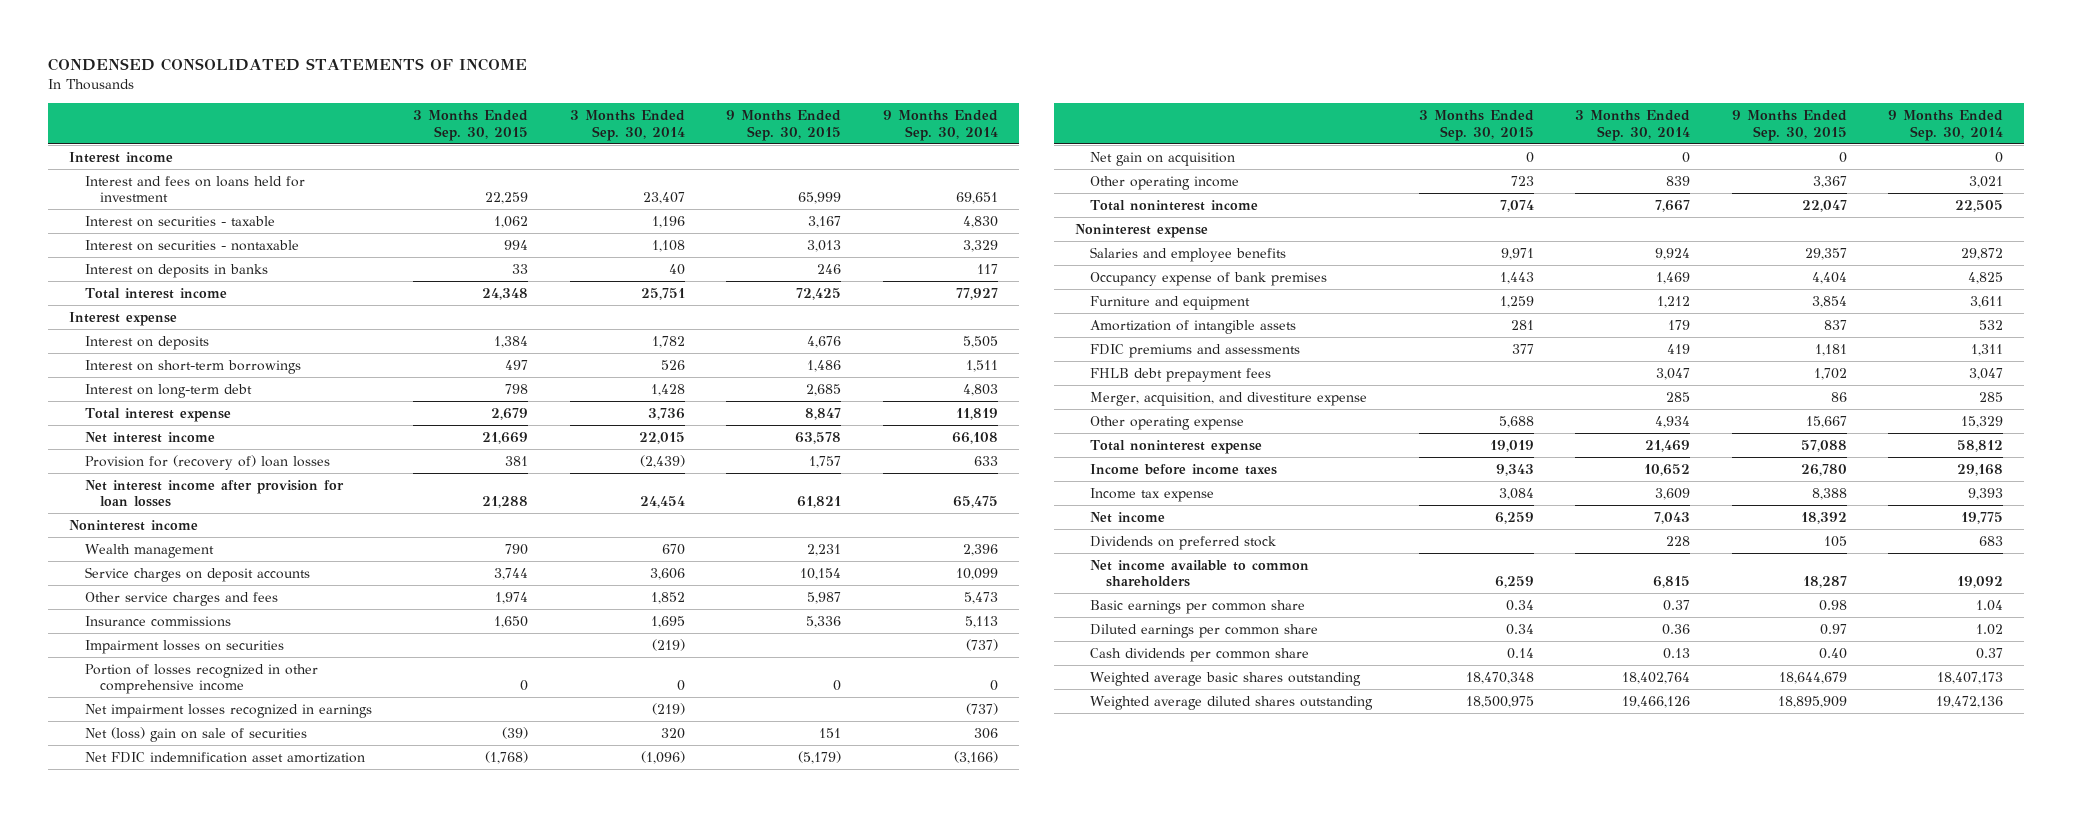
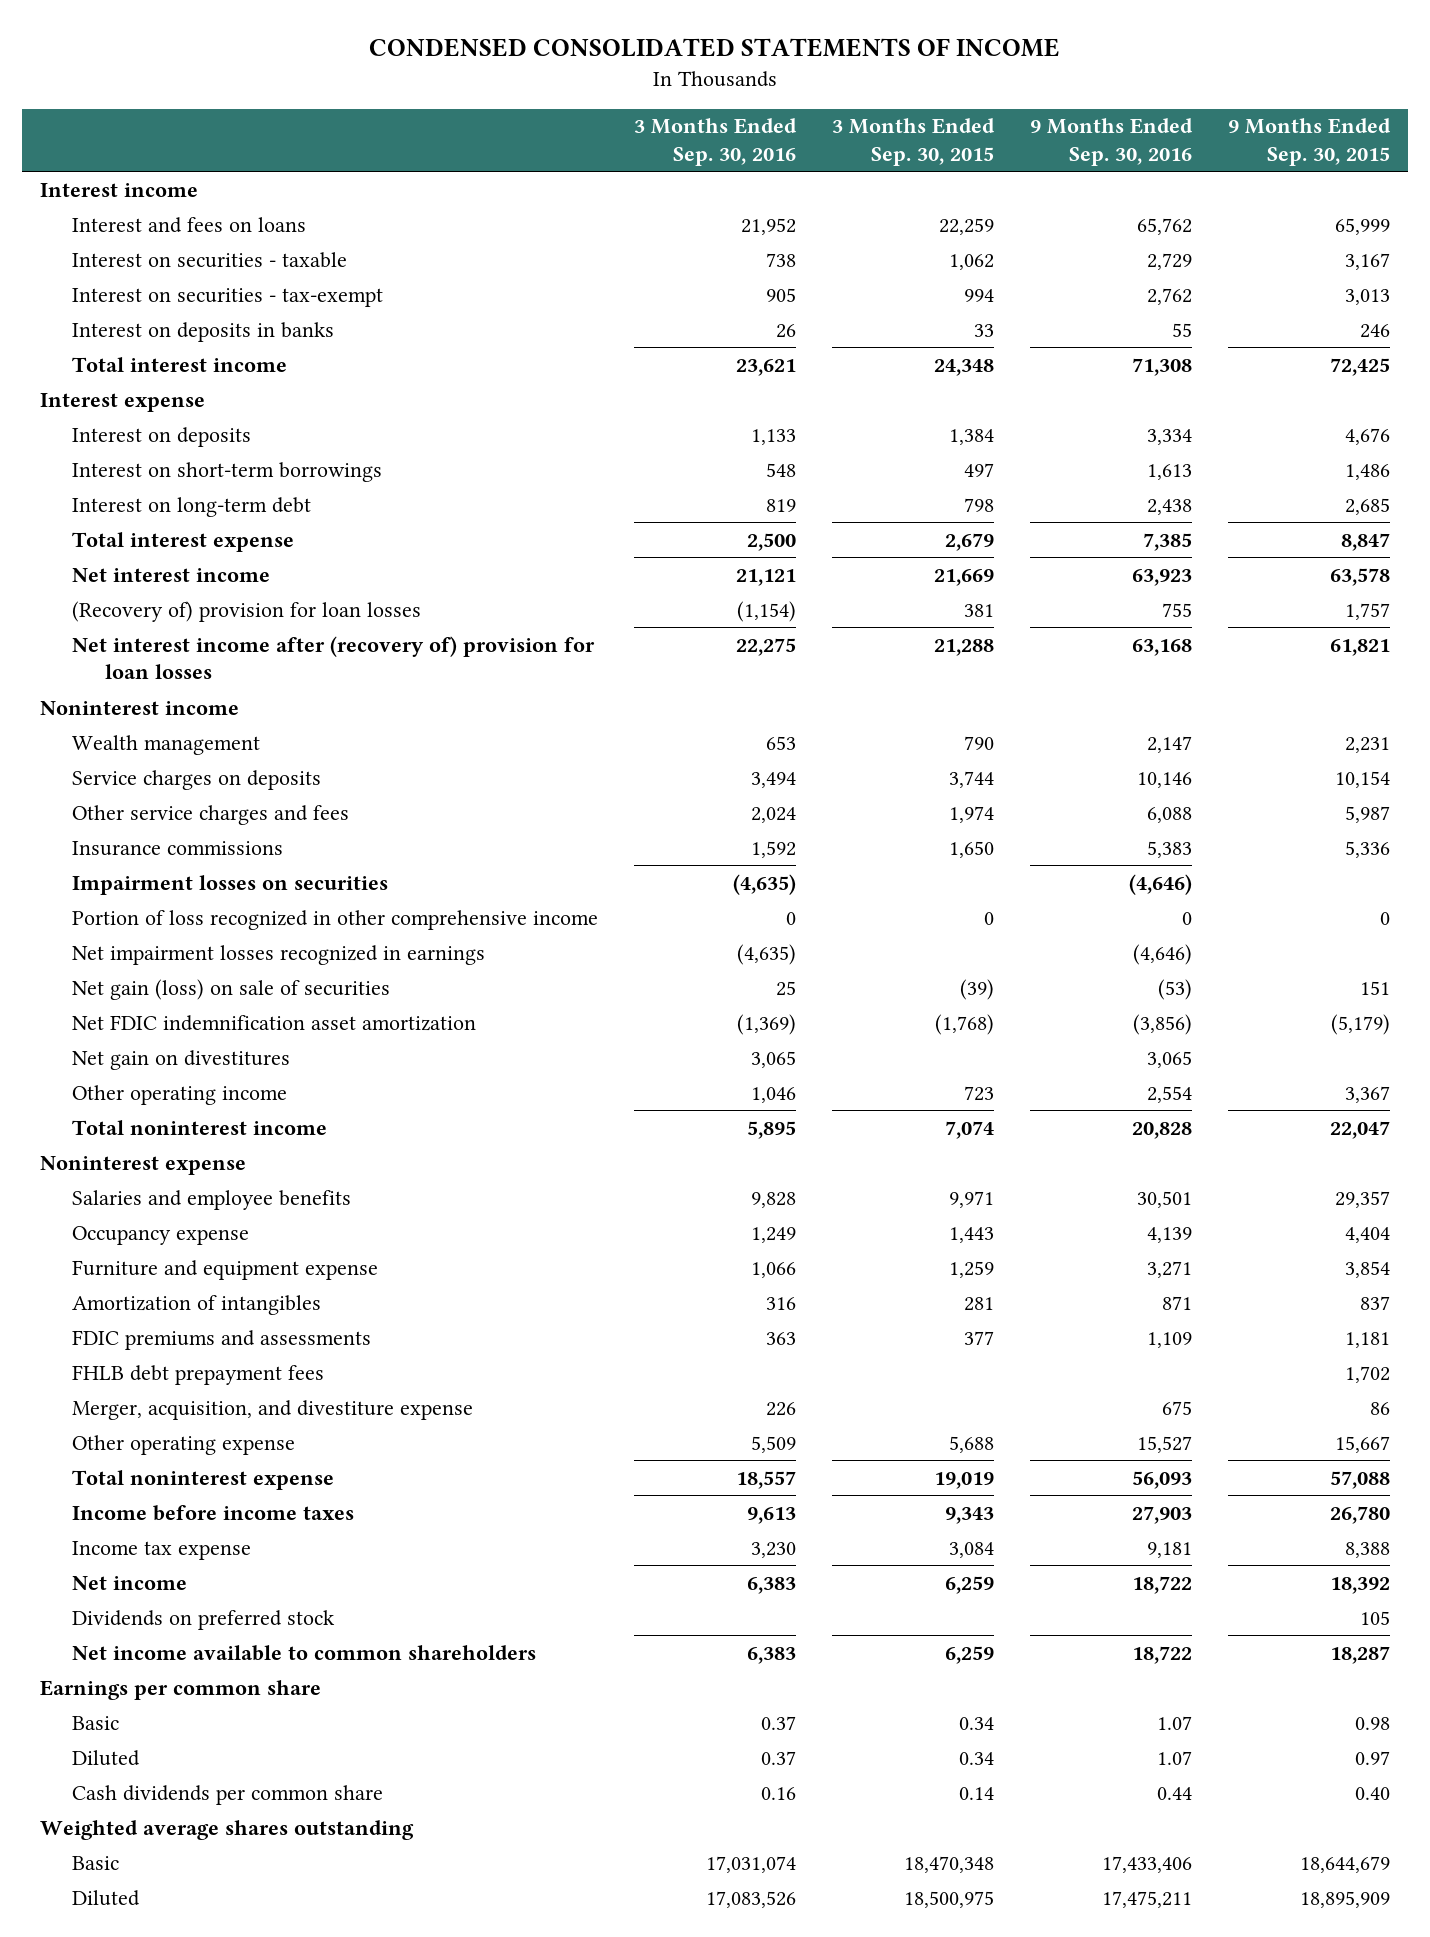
- | 3 Months Ended Sep. 30, 2015 | 3 Months Ended Sep. 30, 2014 | 9 Months Ended Sep. 30, 2015 | 9 Months Ended Sep. 30, 2014
+ | 3 Months Ended Sep. 30, 2016 | 3 Months Ended Sep. 30, 2015 | 9 Months Ended Sep. 30, 2016 | 9 Months Ended Sep. 30, 2015
- Interest and fees on loans held for investment | 22,259 | 23,407 | 65,999 | 69,651
+ Interest and fees on loans | 21,952 | 22,259 | 65,762 | 65,999
- Interest on securities - nontaxable | 994 | 1,108 | 3,013 | 3,329
+ Interest on securities - tax-exempt | 905 | 994 | 2,762 | 3,013
- Provision for (recovery of) loan losses | 381 | (2,439) | 1,757 | 633
- Net interest income after provision for loan losses | 21,288 | 24,454 | 61,821 | 65,475
+ (Recovery of) provision for loan losses | (1,154) | 381 | 755 | 1,757
+ Net interest income after (recovery of) provision for loan losses | 22,275 | 21,288 | 63,168 | 61,821
- Service charges on deposit accounts | 3,744 | 3,606 | 10,154 | 10,099
+ Service charges on deposits | 3,494 | 3,744 | 10,146 | 10,154
- Portion of losses recognized in other comprehensive income | 0 | 0 | 0 | 0
+ Portion of loss recognized in other comprehensive income | 0 | 0 | 0 | 0
- Net (loss) gain on sale of securities | (39) | 320 | 151 | 306
+ Net gain (loss) on sale of securities | 25 | (39) | (53) | 151
- Net gain on acquisition | 0 | 0 | 0 | 0
+ Net gain on divestitures | 3,065 | | 3,065 |
- Occupancy expense of bank premises | 1,443 | 1,469 | 4,404 | 4,825
- Furniture and equipment | 1,259 | 1,212 | 3,854 | 3,611
- Amortization of intangible assets | 281 | 179 | 837 | 532
+ Occupancy expense | 1,249 | 1,443 | 4,139 | 4,404
+ Furniture and equipment expense | 1,066 | 1,259 | 3,271 | 3,854
+ Amortization of intangibles | 316 | 281 | 871 | 837
- Basic earnings per common share | 0.34 | 0.37 | 0.98 | 1.04
- Diluted earnings per common share | 0.34 | 0.36 | 0.97 | 1.02
+ Earnings per common share
+ Basic | 0.37 | 0.34 | 1.07 | 0.98
+ Diluted | 0.37 | 0.34 | 1.07 | 0.97
- Weighted average basic shares outstanding | 18,470,348 | 18,402,764 | 18,644,679 | 18,407,173
- Weighted average diluted shares outstanding | 18,500,975 | 19,466,126 | 18,895,909 | 19,472,136
+ Weighted average shares outstanding
+ Basic | 17,031,074 | 18,470,348 | 17,433,406 | 18,644,679
+ Diluted | 17,083,526 | 18,500,975 | 17,475,211 | 18,895,909

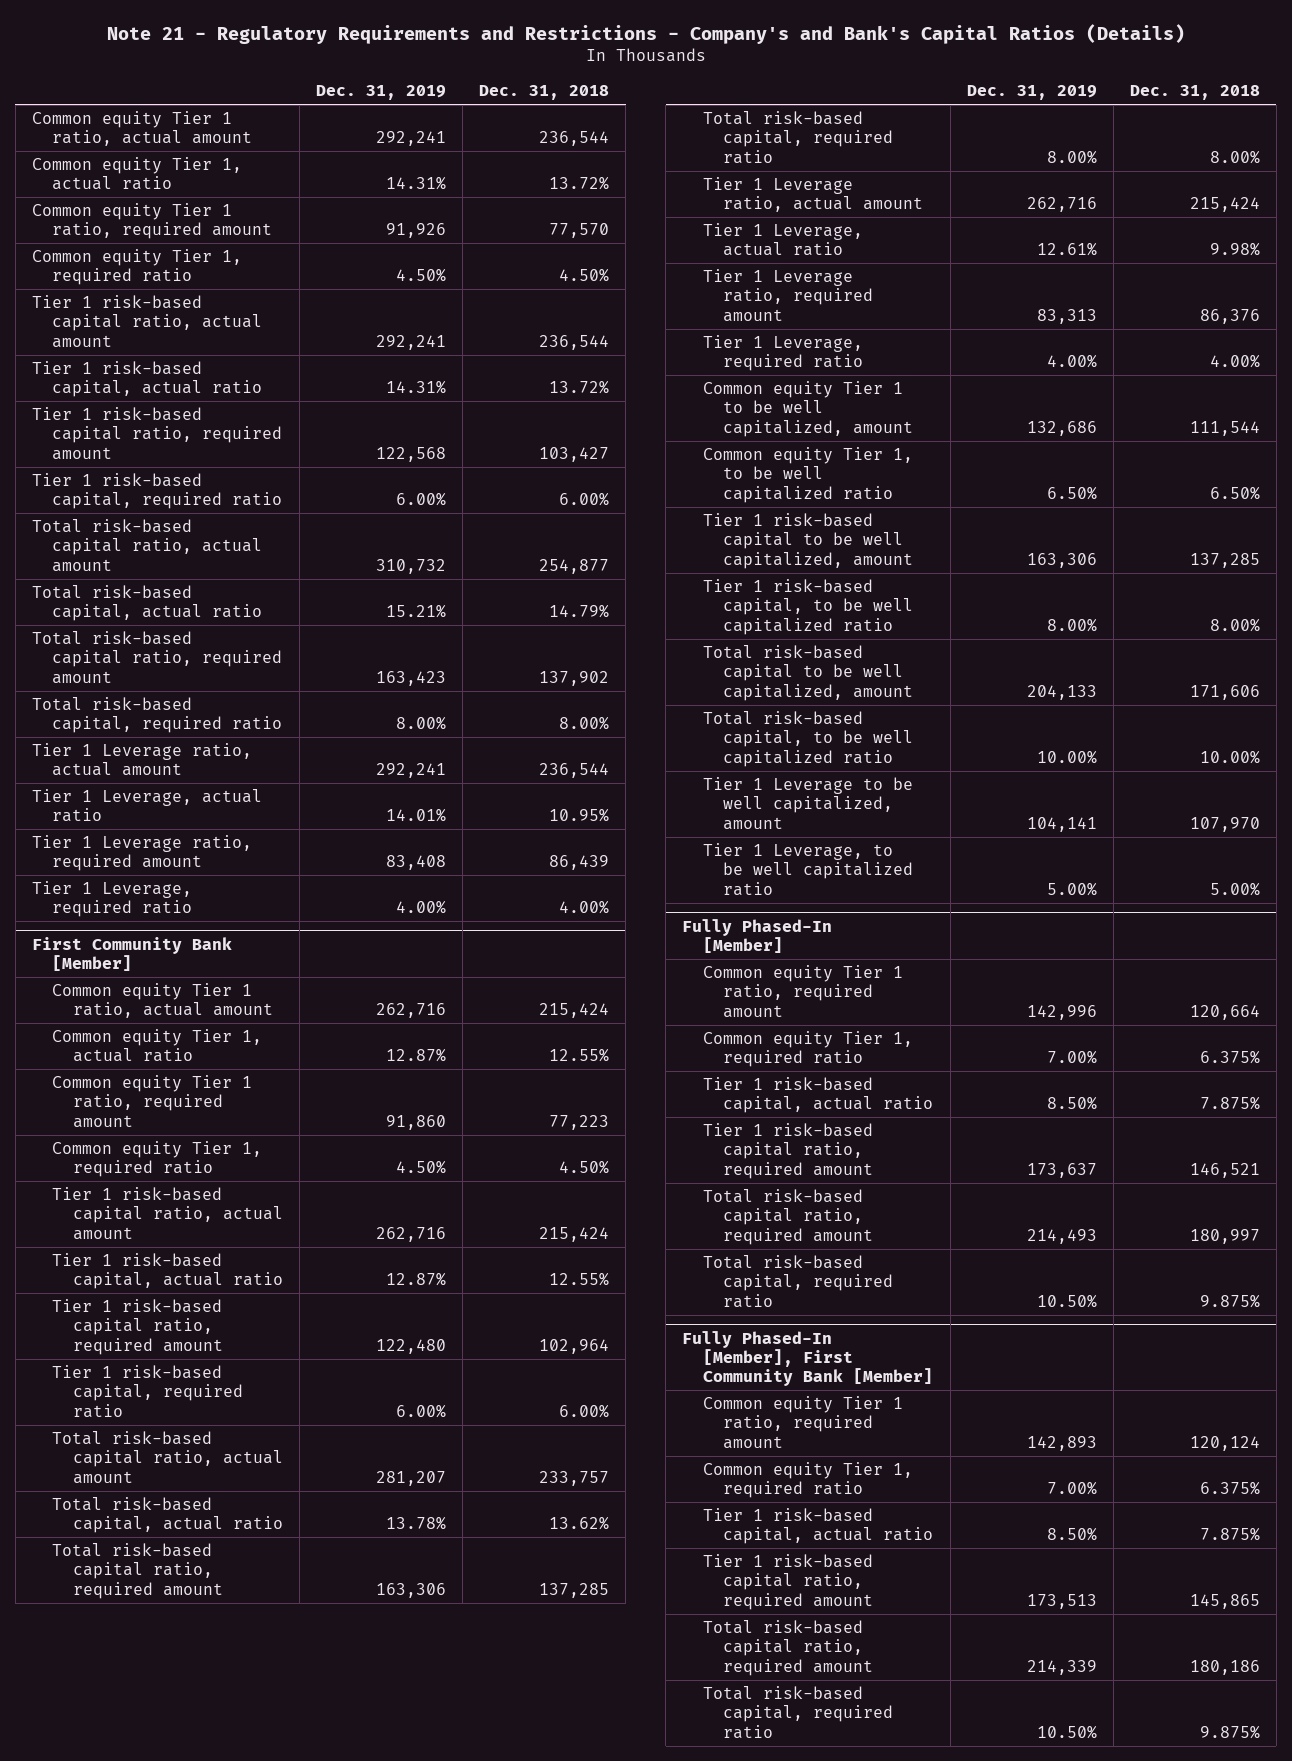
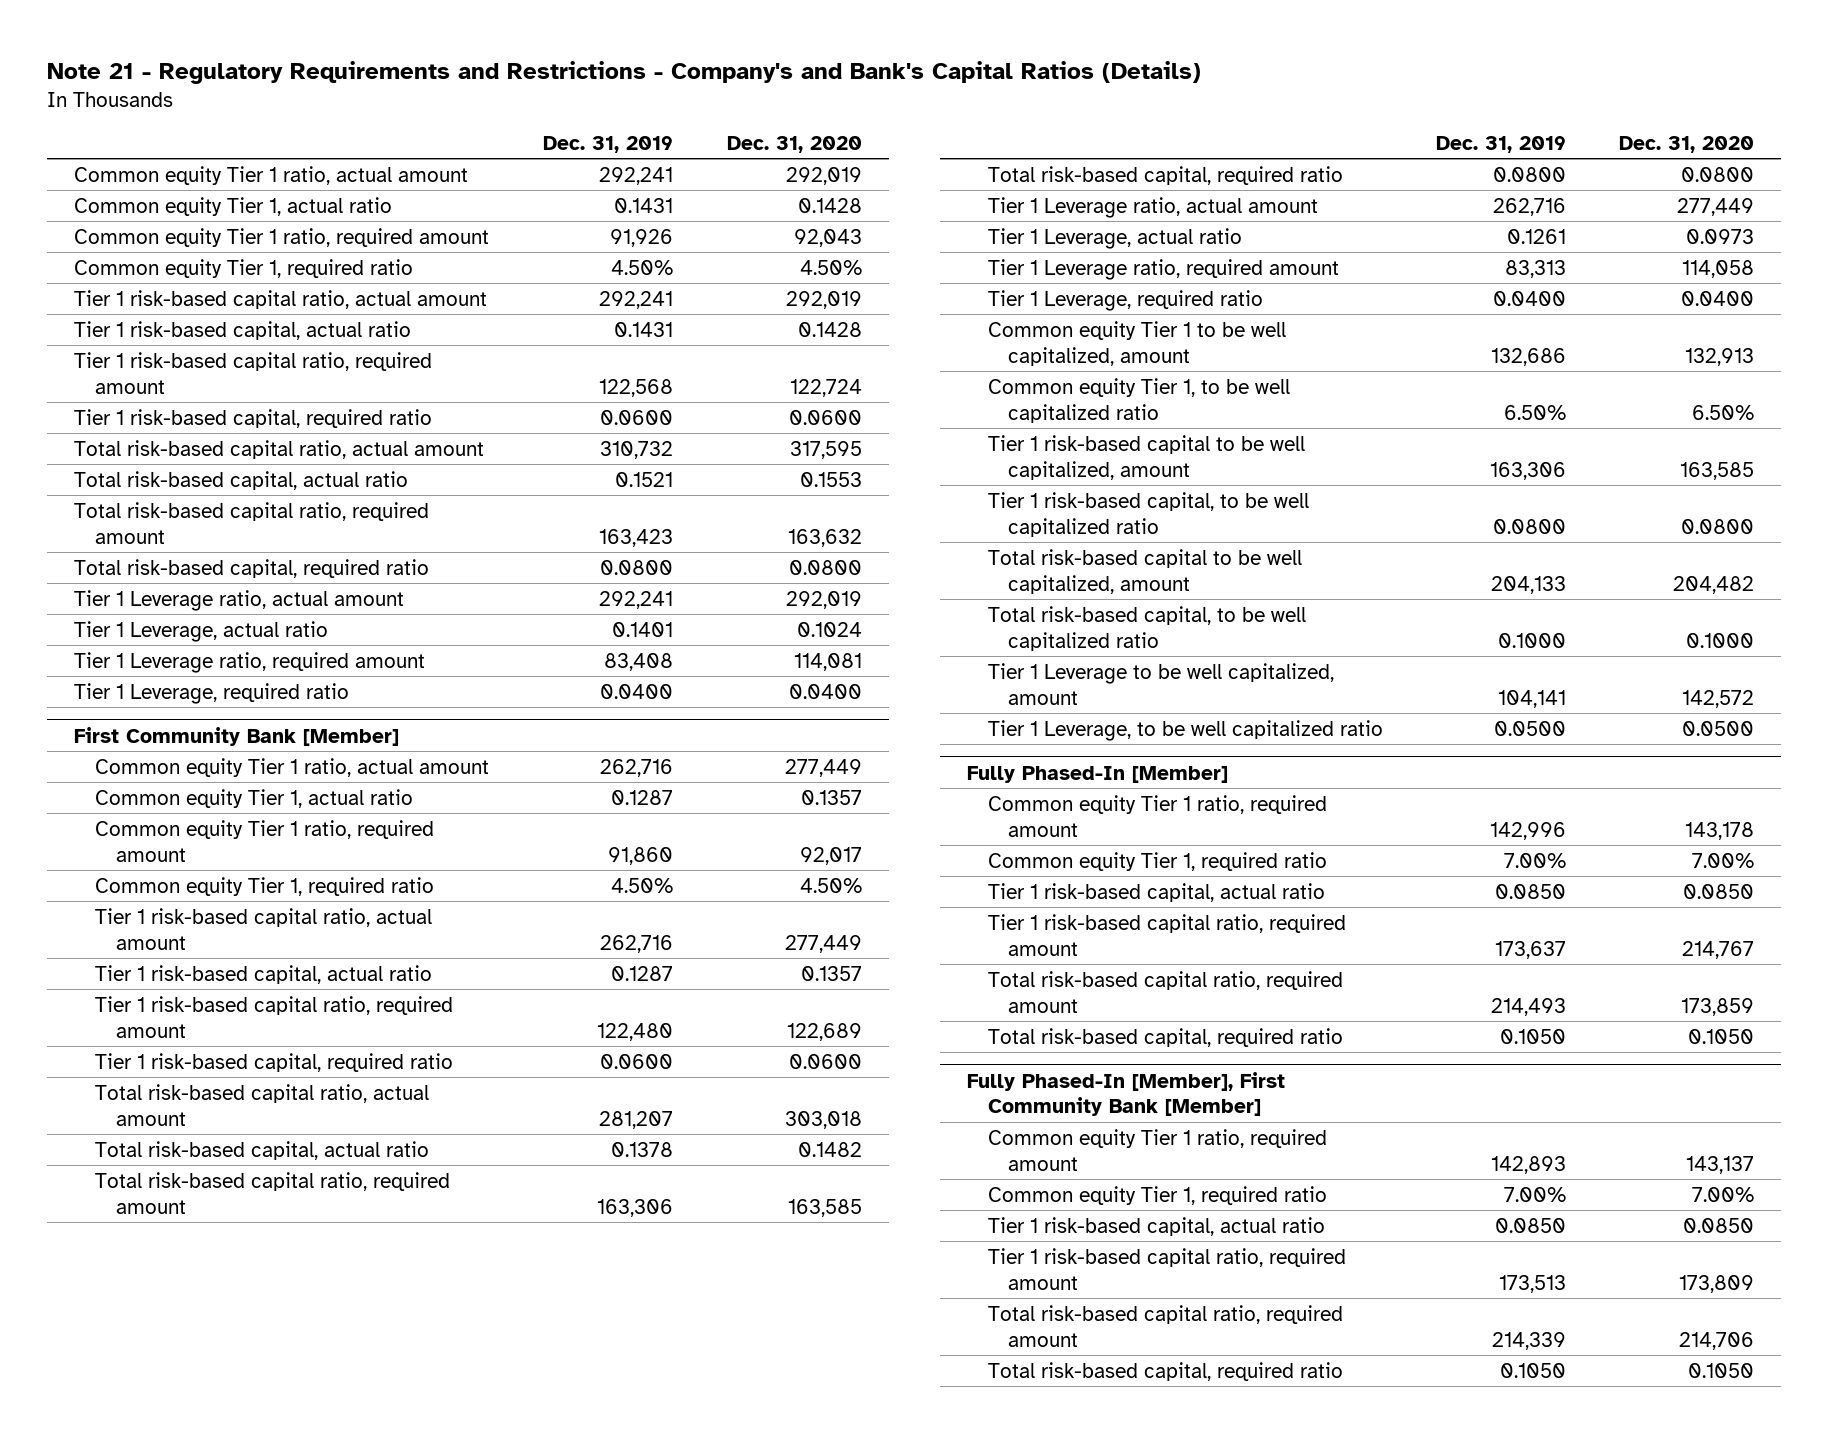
- | Dec. 31, 2019 | Dec. 31, 2018
+ | Dec. 31, 2019 | Dec. 31, 2020
- Common equity Tier 1, actual ratio | 14.31% | 13.72%
+ Common equity Tier 1, actual ratio | 0.1431 | 0.1428
- Tier 1 risk-based capital, actual ratio | 14.31% | 13.72%
+ Tier 1 risk-based capital, actual ratio | 0.1431 | 0.1428
- Tier 1 risk-based capital, required ratio | 6.00% | 6.00%
+ Tier 1 risk-based capital, required ratio | 0.0600 | 0.0600
- Total risk-based capital, actual ratio | 15.21% | 14.79%
+ Total risk-based capital, actual ratio | 0.1521 | 0.1553
- Total risk-based capital, required ratio | 8.00% | 8.00%
+ Total risk-based capital, required ratio | 0.0800 | 0.0800
- Tier 1 Leverage, actual ratio | 14.01% | 10.95%
+ Tier 1 Leverage, actual ratio | 0.1401 | 0.1024
- Tier 1 Leverage, required ratio | 4.00% | 4.00%
+ Tier 1 Leverage, required ratio | 0.0400 | 0.0400
@ First Community Bank [Member]
- Common equity Tier 1, actual ratio | 12.87% | 12.55%
+ Common equity Tier 1, actual ratio | 0.1287 | 0.1357
- Tier 1 risk-based capital, actual ratio | 12.87% | 12.55%
+ Tier 1 risk-based capital, actual ratio | 0.1287 | 0.1357
- Tier 1 risk-based capital, required ratio | 6.00% | 6.00%
+ Tier 1 risk-based capital, required ratio | 0.0600 | 0.0600
- Total risk-based capital, actual ratio | 13.78% | 13.62%
+ Total risk-based capital, actual ratio | 0.1378 | 0.1482
- Total risk-based capital, required ratio | 8.00% | 8.00%
+ Total risk-based capital, required ratio | 0.0800 | 0.0800
- Tier 1 Leverage, actual ratio | 12.61% | 9.98%
+ Tier 1 Leverage, actual ratio | 0.1261 | 0.0973
- Tier 1 Leverage, required ratio | 4.00% | 4.00%
+ Tier 1 Leverage, required ratio | 0.0400 | 0.0400
- Tier 1 risk-based capital, to be well capitalized ratio | 8.00% | 8.00%
+ Tier 1 risk-based capital, to be well capitalized ratio | 0.0800 | 0.0800
- Total risk-based capital, to be well capitalized ratio | 10.00% | 10.00%
+ Total risk-based capital, to be well capitalized ratio | 0.1000 | 0.1000
- Tier 1 Leverage, to be well capitalized ratio | 5.00% | 5.00%
+ Tier 1 Leverage, to be well capitalized ratio | 0.0500 | 0.0500
@ Fully Phased-In [Member]
- Tier 1 risk-based capital, actual ratio | 8.50% | 7.875%
+ Tier 1 risk-based capital, actual ratio | 0.0850 | 0.0850
- Total risk-based capital, required ratio | 10.50% | 9.875%
+ Total risk-based capital, required ratio | 0.1050 | 0.1050
@ Fully Phased-In [Member], First Community Bank [Member]
- Tier 1 risk-based capital, actual ratio | 8.50% | 7.875%
+ Tier 1 risk-based capital, actual ratio | 0.0850 | 0.0850
- Total risk-based capital, required ratio | 10.50% | 9.875%
+ Total risk-based capital, required ratio | 0.1050 | 0.1050

